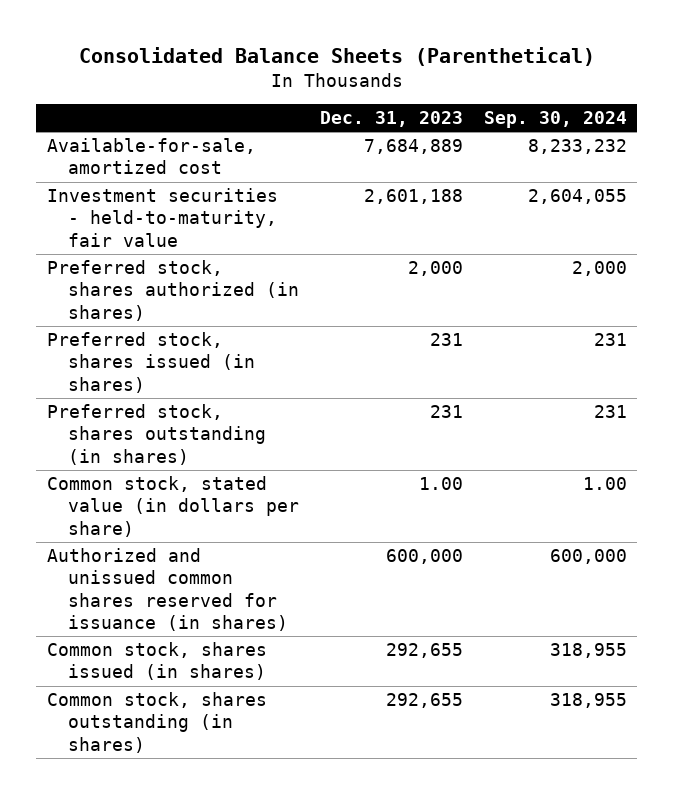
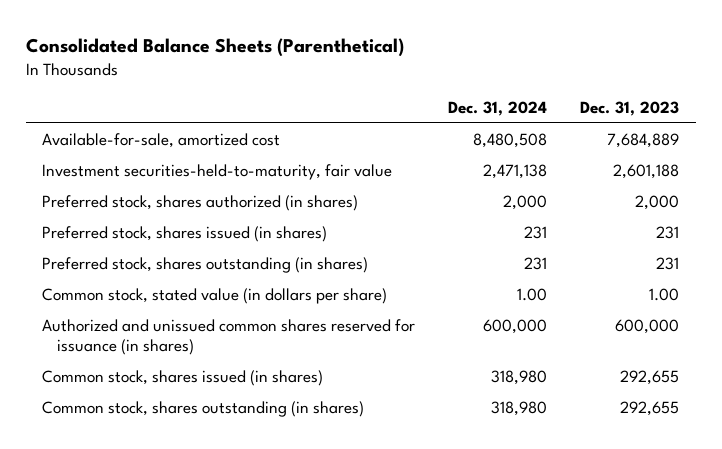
- | Dec. 31, 2023 | Sep. 30, 2024
+ | Dec. 31, 2024 | Dec. 31, 2023
- Investment securities - held-to-maturity, fair value | 2,601,188 | 2,604,055
+ Investment securities-held-to-maturity, fair value | 2,471,138 | 2,601,188

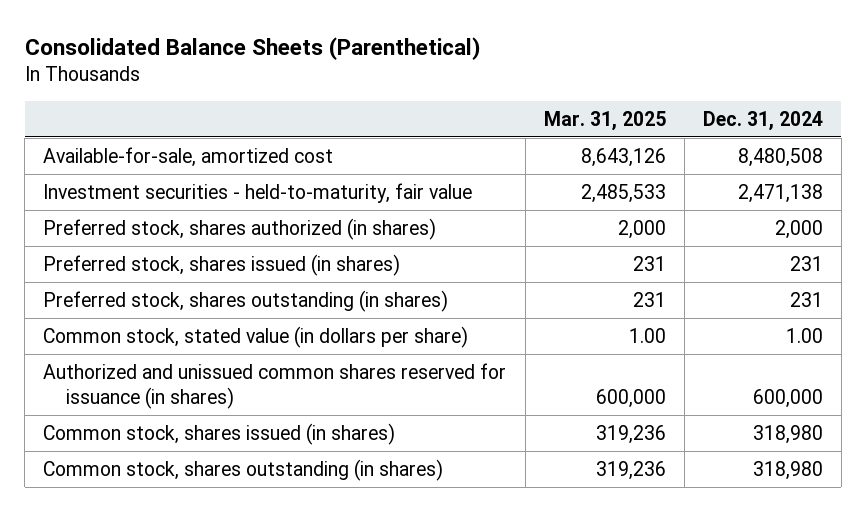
- | Dec. 31, 2024 | Dec. 31, 2023
+ | Mar. 31, 2025 | Dec. 31, 2024
- Investment securities-held-to-maturity, fair value | 2,471,138 | 2,601,188
+ Investment securities - held-to-maturity, fair value | 2,485,533 | 2,471,138

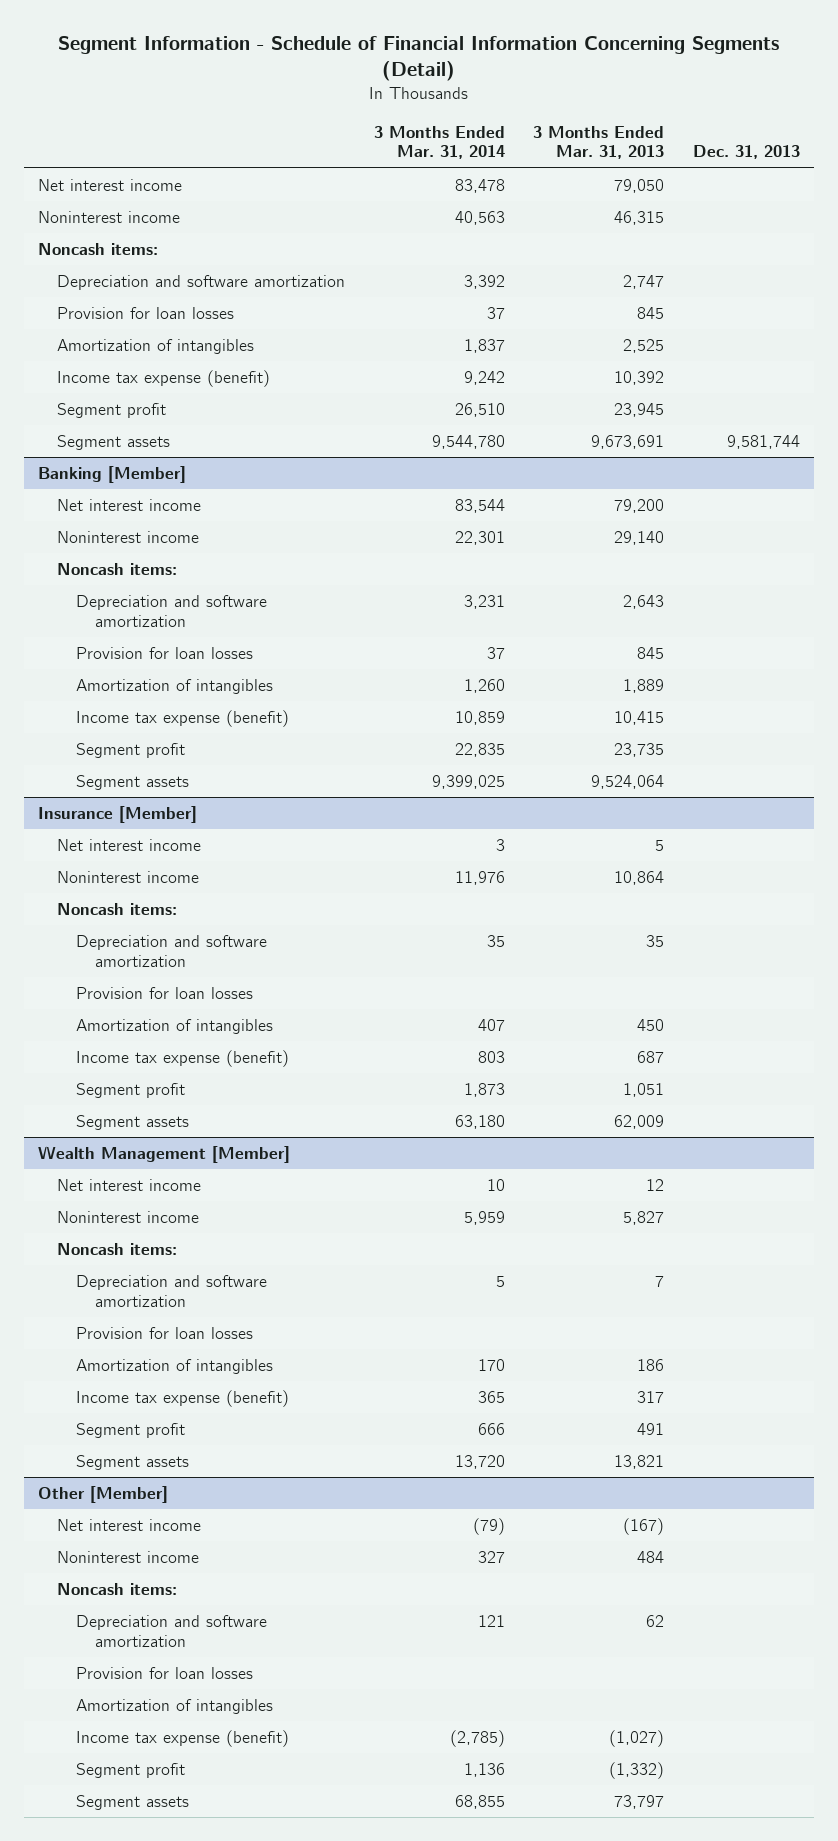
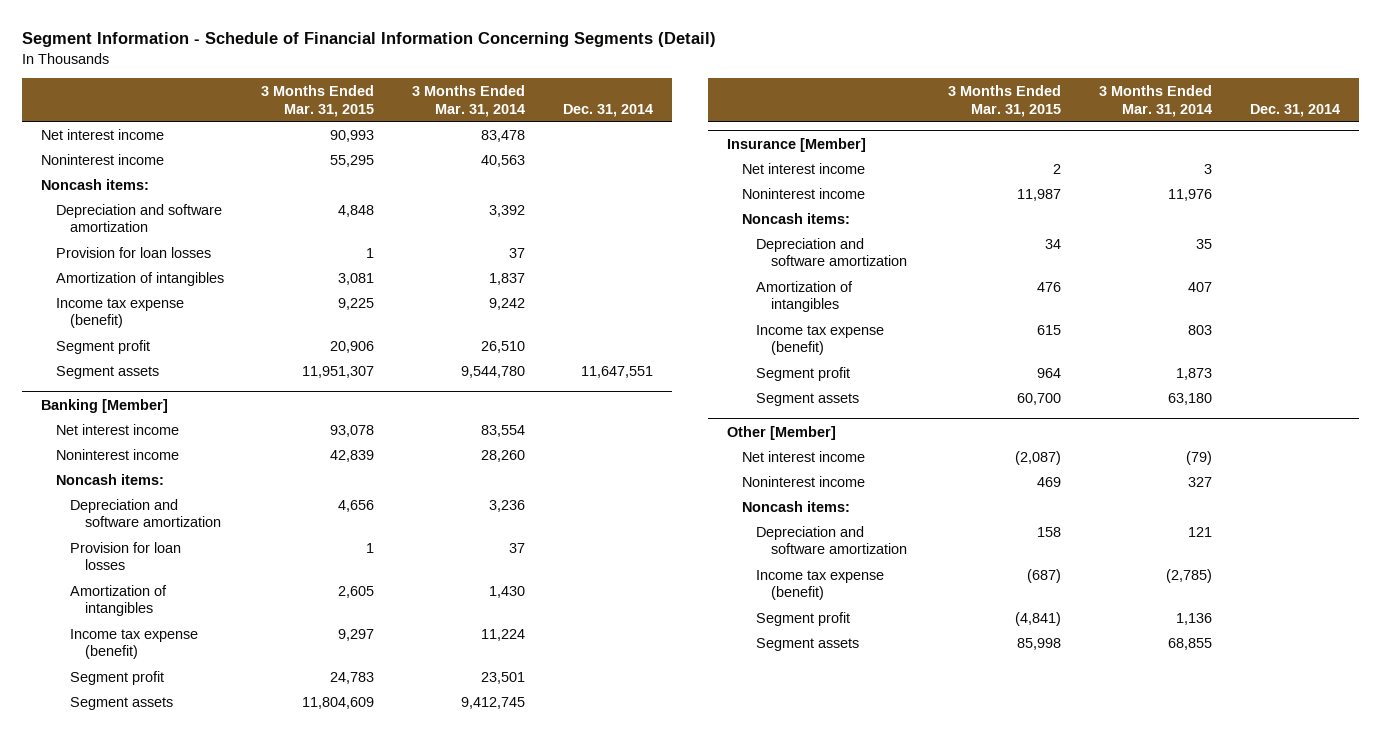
- | 3 Months Ended Mar. 31, 2014 | 3 Months Ended Mar. 31, 2013 | Dec. 31, 2013
+ | 3 Months Ended Mar. 31, 2015 | 3 Months Ended Mar. 31, 2014 | Dec. 31, 2014
@ Banking [Member]
- Net interest income | 83,544 | 79,200 |
- Noninterest income | 22,301 | 29,140 |
+ Net interest income | 93,078 | 83,554 |
+ Noninterest income | 42,839 | 28,260 |
- Depreciation and software amortization | 3,231 | 2,643 |
+ Depreciation and software amortization | 4,656 | 3,236 |
- Amortization of intangibles | 1,260 | 1,889 |
- Income tax expense (benefit) | 10,859 | 10,415 |
- Segment profit | 22,835 | 23,735 |
- Segment assets | 9,399,025 | 9,524,064 |
+ Amortization of intangibles | 2,605 | 1,430 |
+ Income tax expense (benefit) | 9,297 | 11,224 |
+ Segment profit | 24,783 | 23,501 |
+ Segment assets | 11,804,609 | 9,412,745 |
@ Insurance [Member]
- Provision for loan losses
- Wealth Management [Member]
- Net interest income | 10 | 12 |
- Noninterest income | 5,959 | 5,827 |
- Noncash items:
- Depreciation and software amortization | 5 | 7 |
- Provision for loan losses
- Amortization of intangibles | 170 | 186 |
- Income tax expense (benefit) | 365 | 317 |
- Segment profit | 666 | 491 |
- Segment assets | 13,720 | 13,821 |
@ Other [Member]
- Provision for loan losses
- Amortization of intangibles

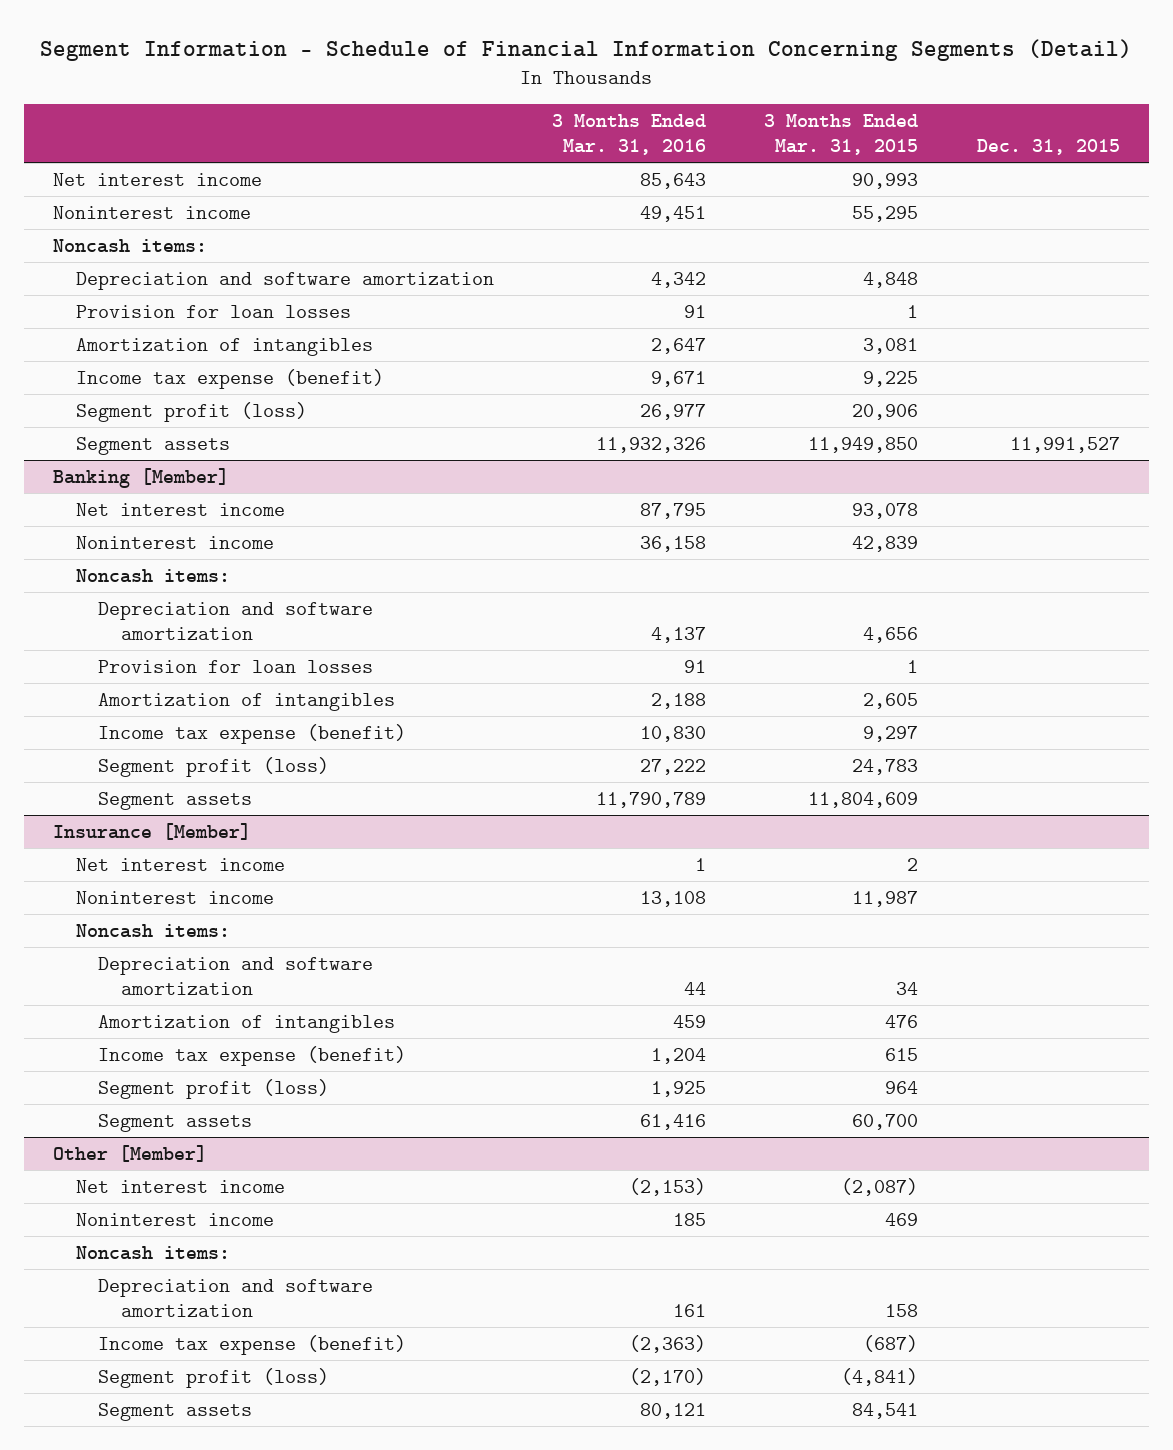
- | 3 Months Ended Mar. 31, 2015 | 3 Months Ended Mar. 31, 2014 | Dec. 31, 2014
+ | 3 Months Ended Mar. 31, 2016 | 3 Months Ended Mar. 31, 2015 | Dec. 31, 2015
- Segment profit | 20,906 | 26,510 |
- Segment assets | 11,951,307 | 9,544,780 | 11,647,551
+ Segment profit (loss) | 26,977 | 20,906 |
+ Segment assets | 11,932,326 | 11,949,850 | 11,991,527
@ Banking [Member]
- Segment profit | 24,783 | 23,501 |
+ Segment profit (loss) | 27,222 | 24,783 |
@ Insurance [Member]
- Segment profit | 964 | 1,873 |
+ Segment profit (loss) | 1,925 | 964 |
@ Other [Member]
- Segment profit | (4,841) | 1,136 |
- Segment assets | 85,998 | 68,855 |
+ Segment profit (loss) | (2,170) | (4,841) |
+ Segment assets | 80,121 | 84,541 |

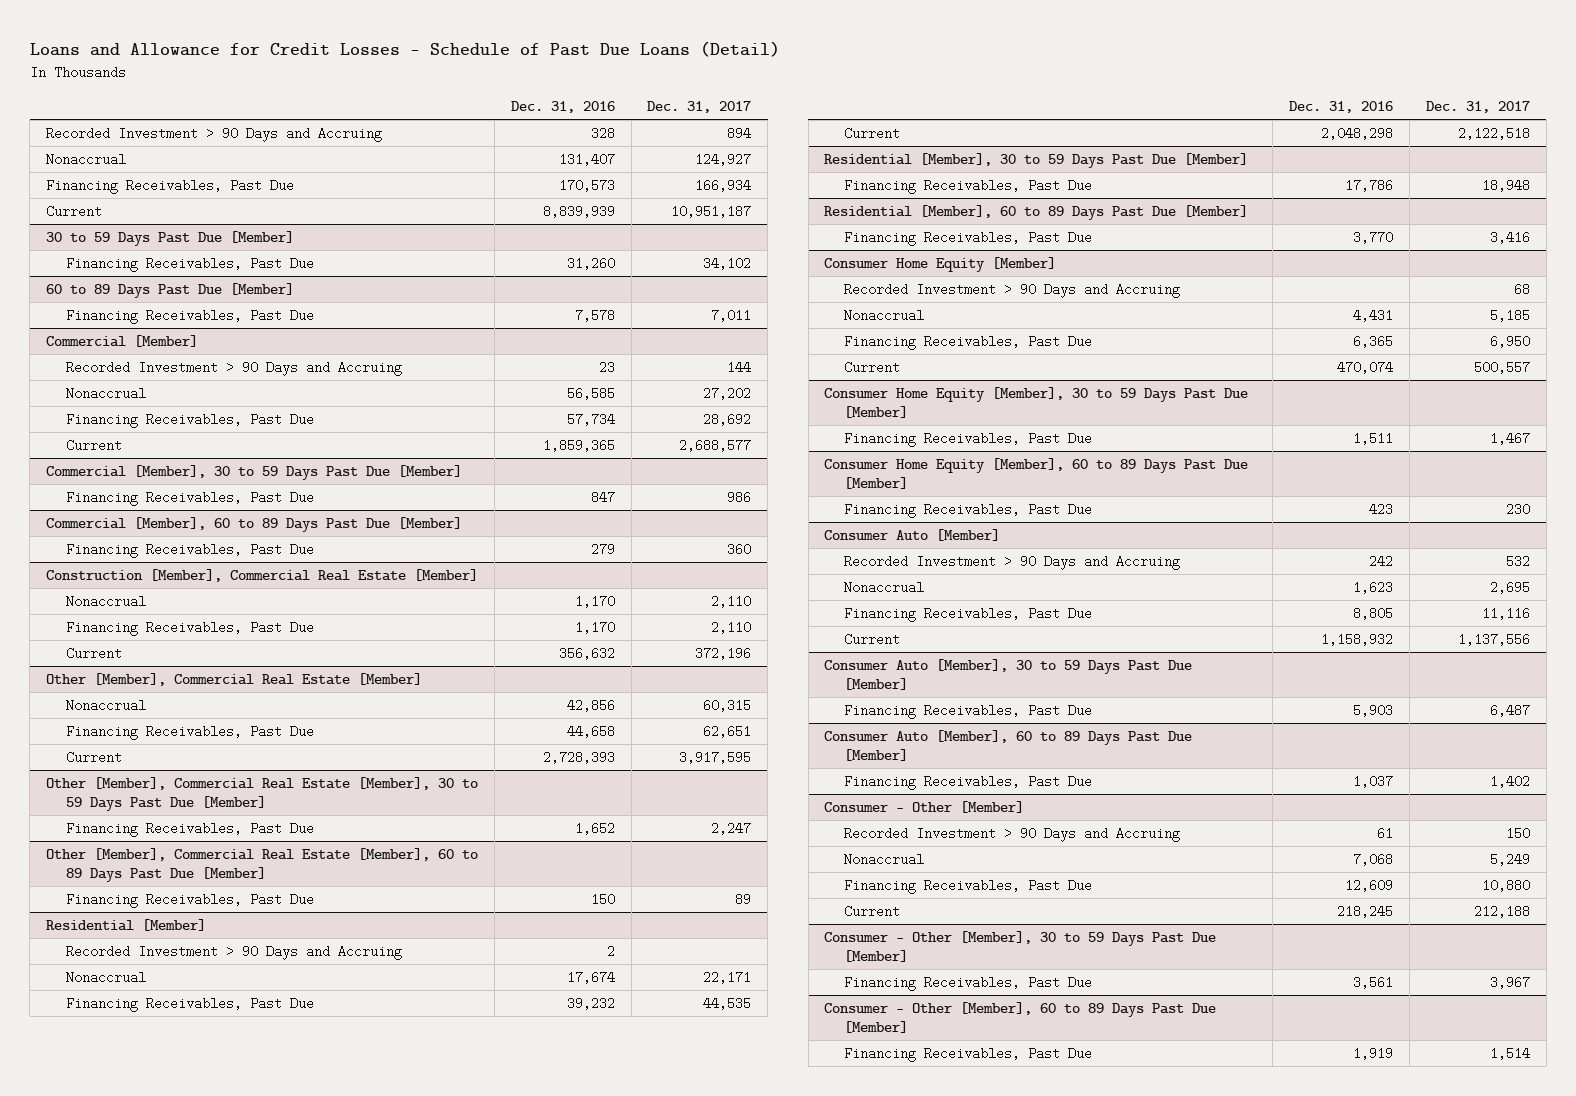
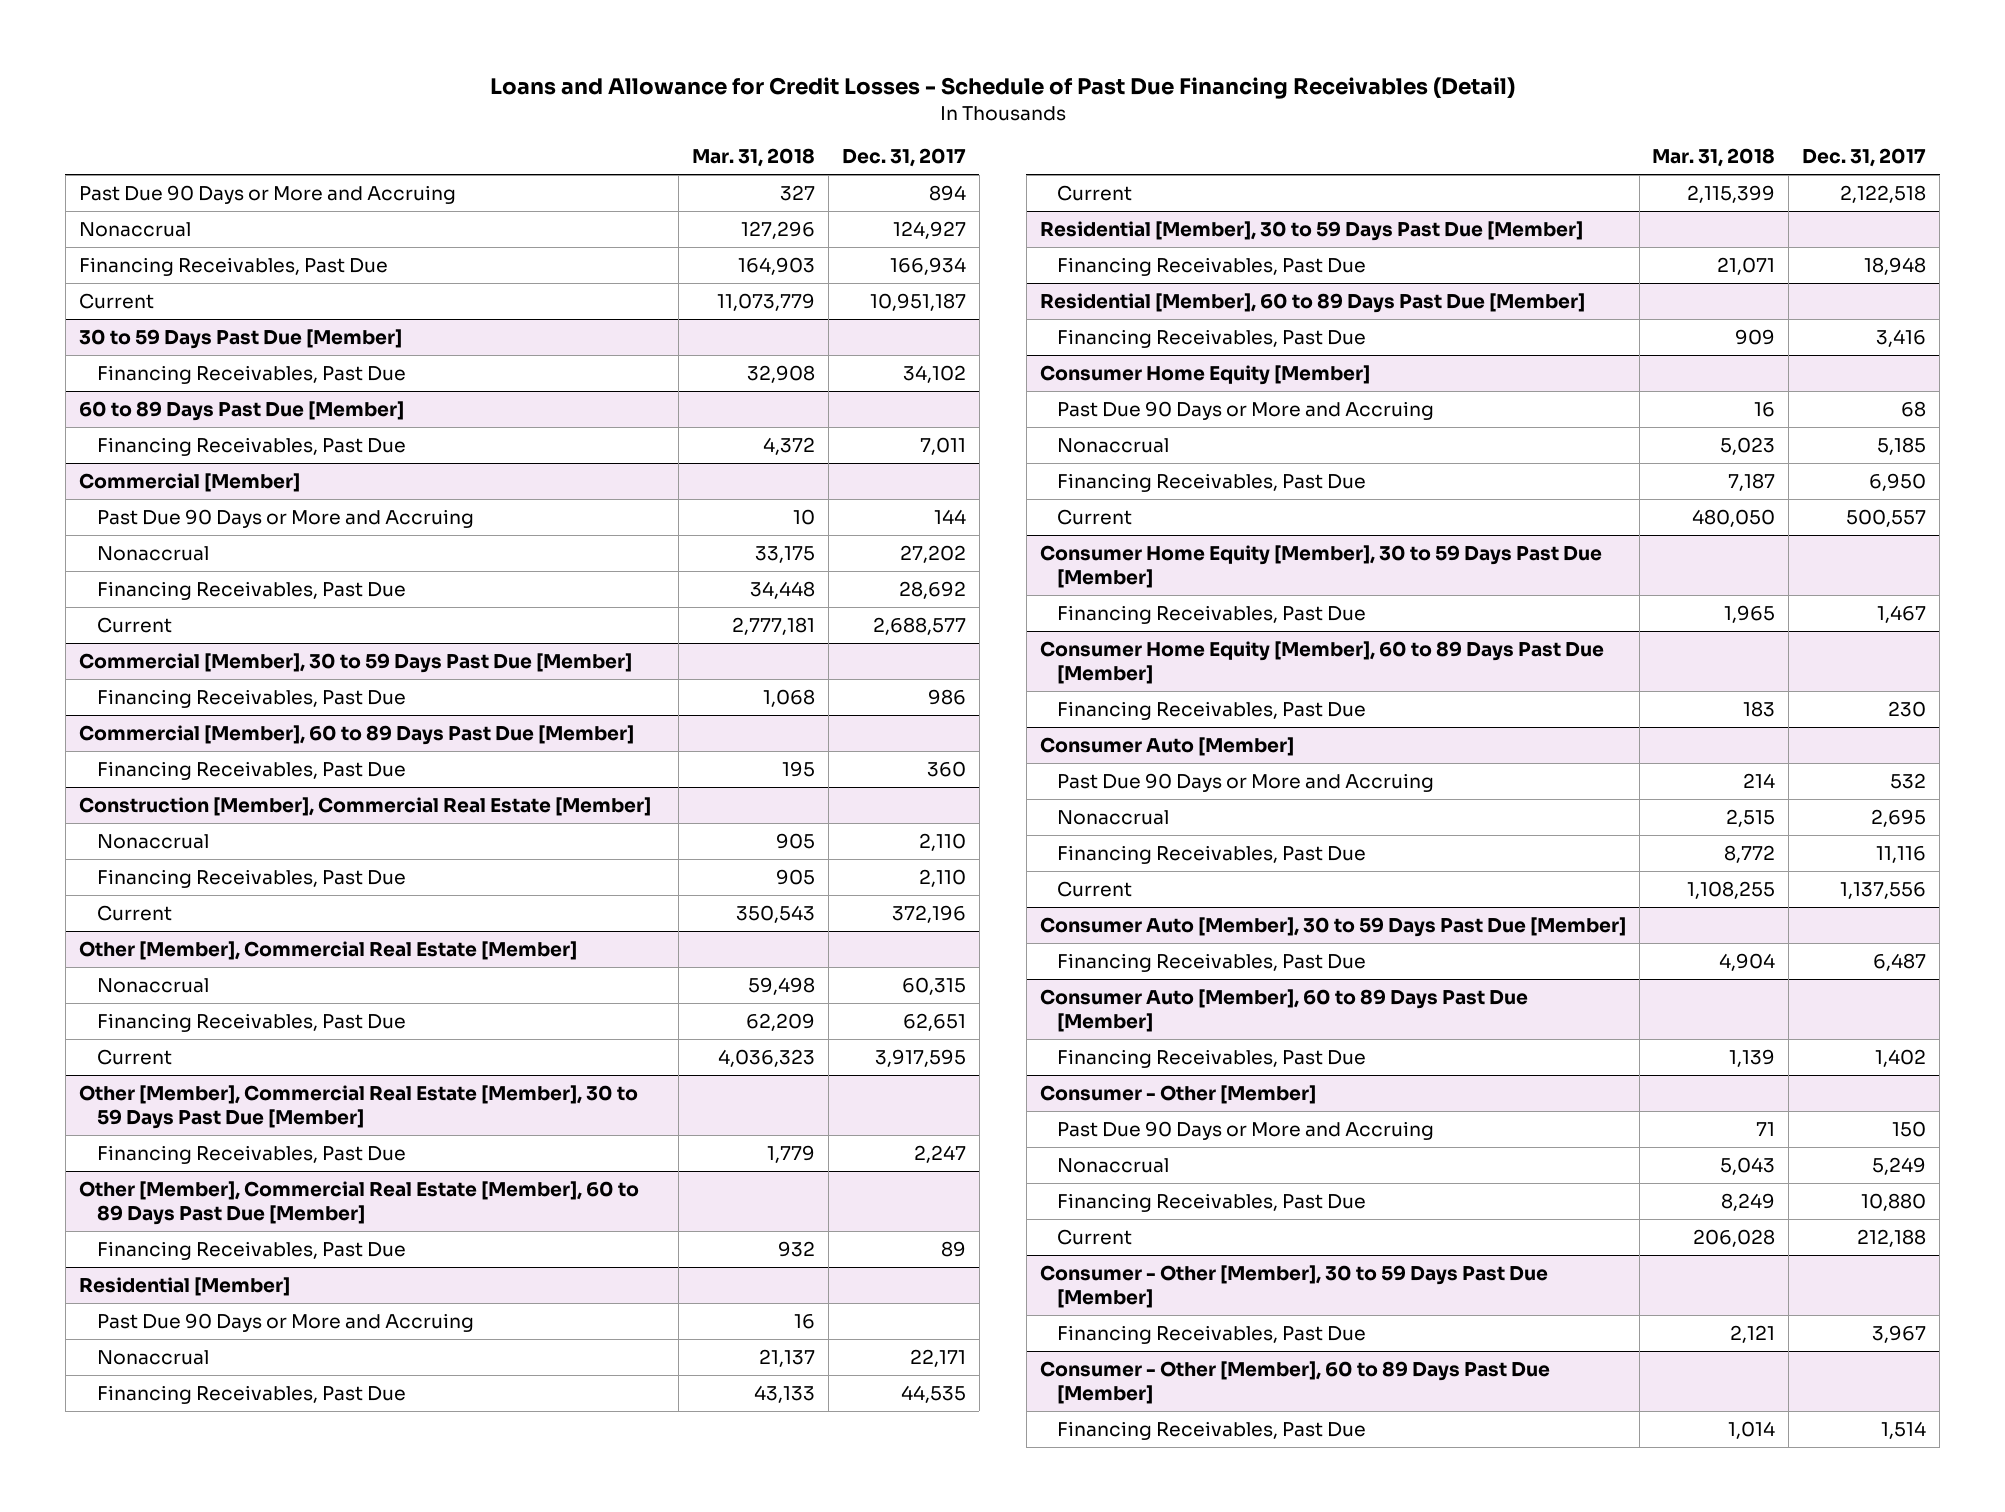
- Loans and Allowance for Credit Losses - Schedule of Past Due Loans (Detail)
+ Loans and Allowance for Credit Losses - Schedule of Past Due Financing Receivables (Detail)
- | Dec. 31, 2016 | Dec. 31, 2017
+ | Mar. 31, 2018 | Dec. 31, 2017
- Recorded Investment > 90 Days and Accruing | 328 | 894
+ Past Due 90 Days or More and Accruing | 327 | 894
@ Commercial [Member]
- Recorded Investment > 90 Days and Accruing | 23 | 144
+ Past Due 90 Days or More and Accruing | 10 | 144
@ Residential [Member]
- Recorded Investment > 90 Days and Accruing | 2 |
+ Past Due 90 Days or More and Accruing | 16 |
@ Consumer Home Equity [Member]
- Recorded Investment > 90 Days and Accruing | | 68
+ Past Due 90 Days or More and Accruing | 16 | 68
@ Consumer Auto [Member]
- Recorded Investment > 90 Days and Accruing | 242 | 532
+ Past Due 90 Days or More and Accruing | 214 | 532
@ Consumer - Other [Member]
- Recorded Investment > 90 Days and Accruing | 61 | 150
+ Past Due 90 Days or More and Accruing | 71 | 150

